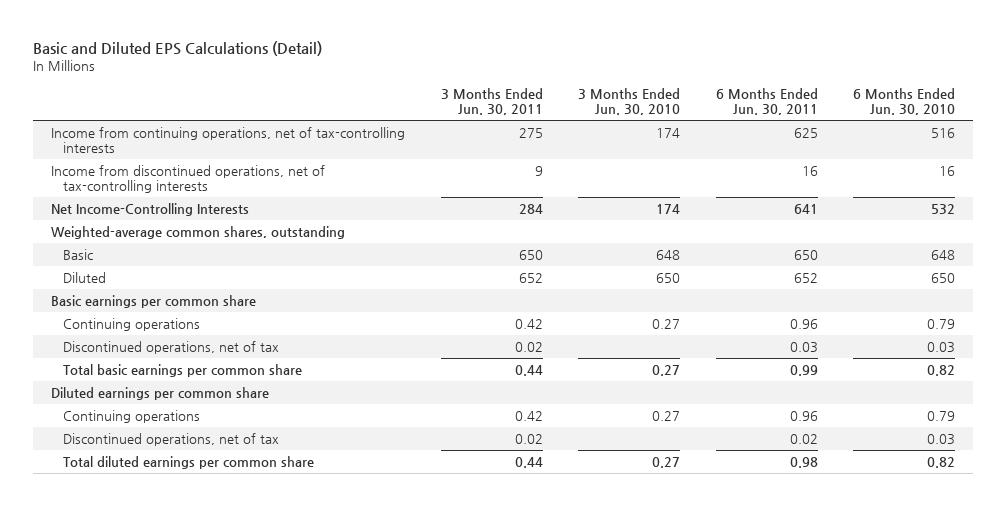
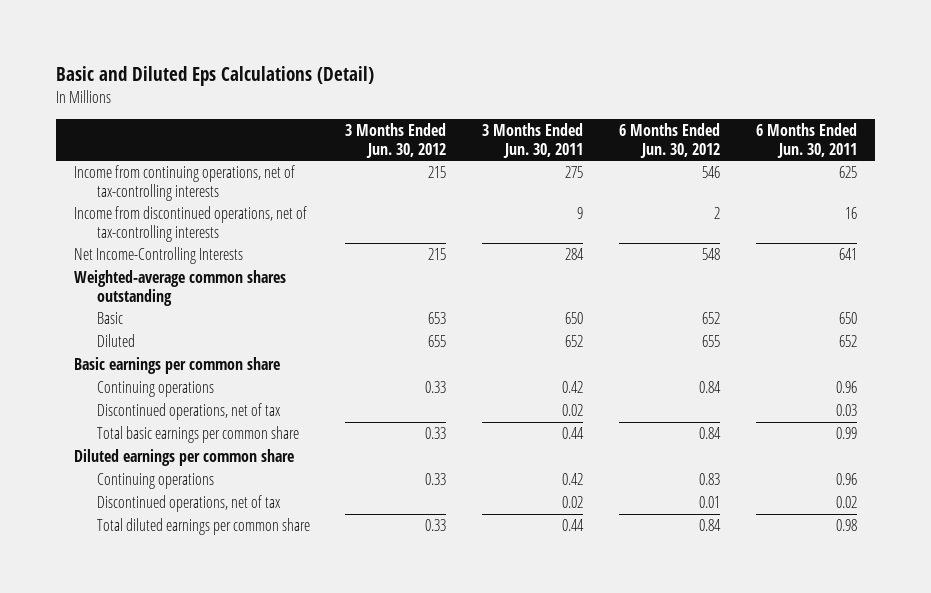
- Basic and Diluted EPS Calculations (Detail)
+ Basic and Diluted Eps Calculations (Detail)
- | 3 Months Ended Jun. 30, 2011 | 3 Months Ended Jun. 30, 2010 | 6 Months Ended Jun. 30, 2011 | 6 Months Ended Jun. 30, 2010
+ | 3 Months Ended Jun. 30, 2012 | 3 Months Ended Jun. 30, 2011 | 6 Months Ended Jun. 30, 2012 | 6 Months Ended Jun. 30, 2011
- Weighted-average common shares, outstanding
+ Weighted-average common shares outstanding

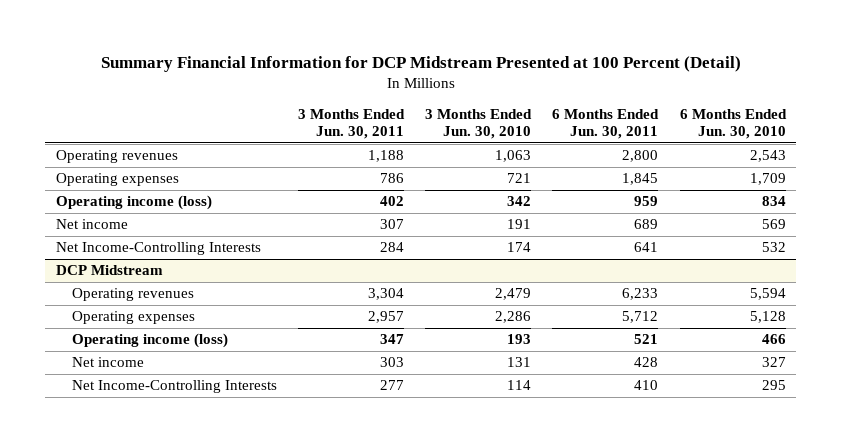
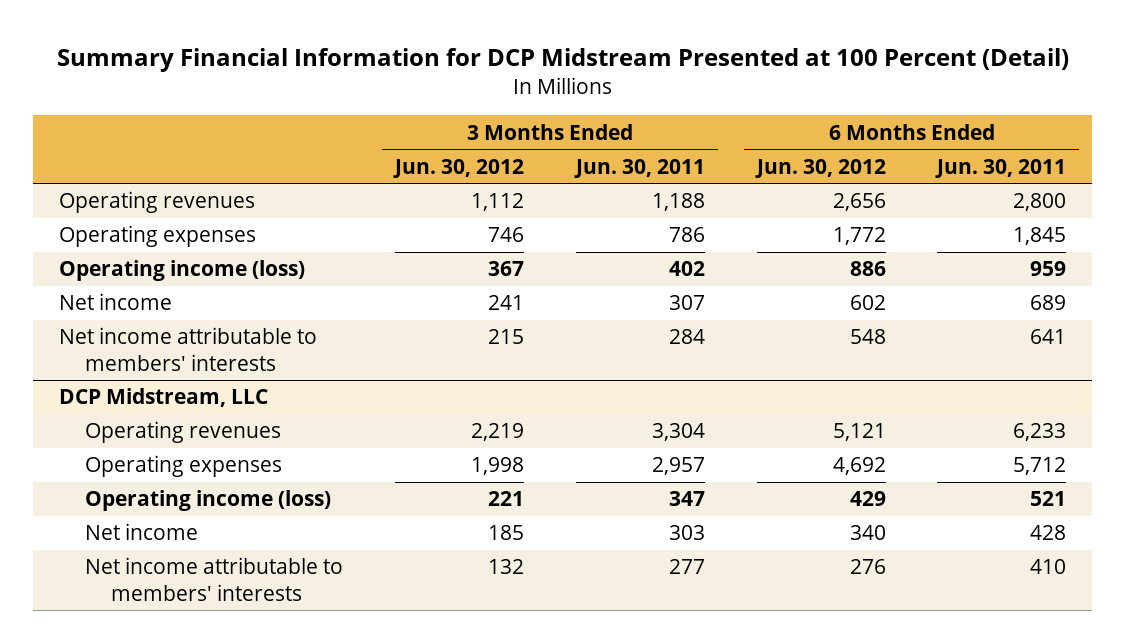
- | 3 Months Ended Jun. 30, 2011 | 3 Months Ended Jun. 30, 2010 | 6 Months Ended Jun. 30, 2011 | 6 Months Ended Jun. 30, 2010
+ | 3 Months Ended Jun. 30, 2012 | 3 Months Ended Jun. 30, 2011 | 6 Months Ended Jun. 30, 2012 | 6 Months Ended Jun. 30, 2011
- Net Income-Controlling Interests | 284 | 174 | 641 | 532
- DCP Midstream
+ Net income attributable to members' interests | 215 | 284 | 548 | 641
+ DCP Midstream, LLC
- Net Income-Controlling Interests | 277 | 114 | 410 | 295
+ Net income attributable to members' interests | 132 | 277 | 276 | 410

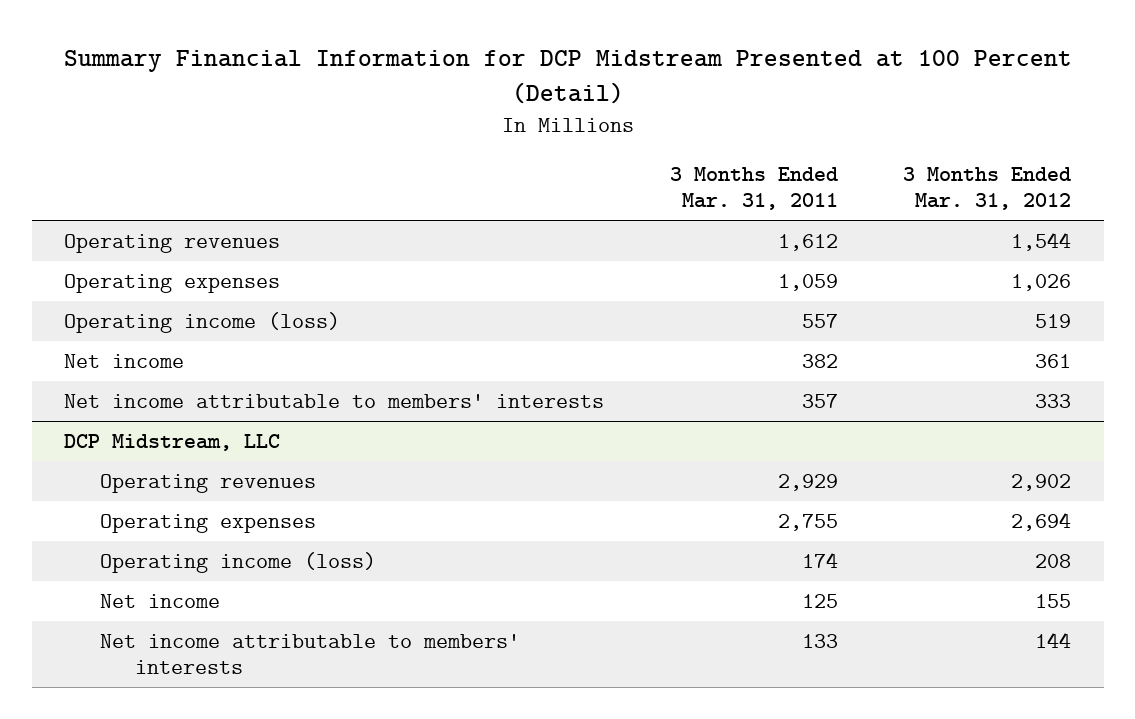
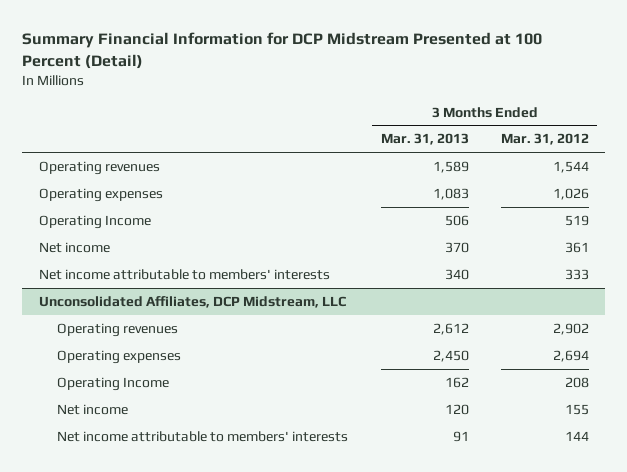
- | 3 Months Ended Mar. 31, 2011 | 3 Months Ended Mar. 31, 2012
+ | 3 Months Ended Mar. 31, 2013 | 3 Months Ended Mar. 31, 2012
- Operating income (loss) | 557 | 519
+ Operating Income | 506 | 519
- DCP Midstream, LLC
+ Unconsolidated Affiliates, DCP Midstream, LLC
- Operating income (loss) | 174 | 208
+ Operating Income | 162 | 208

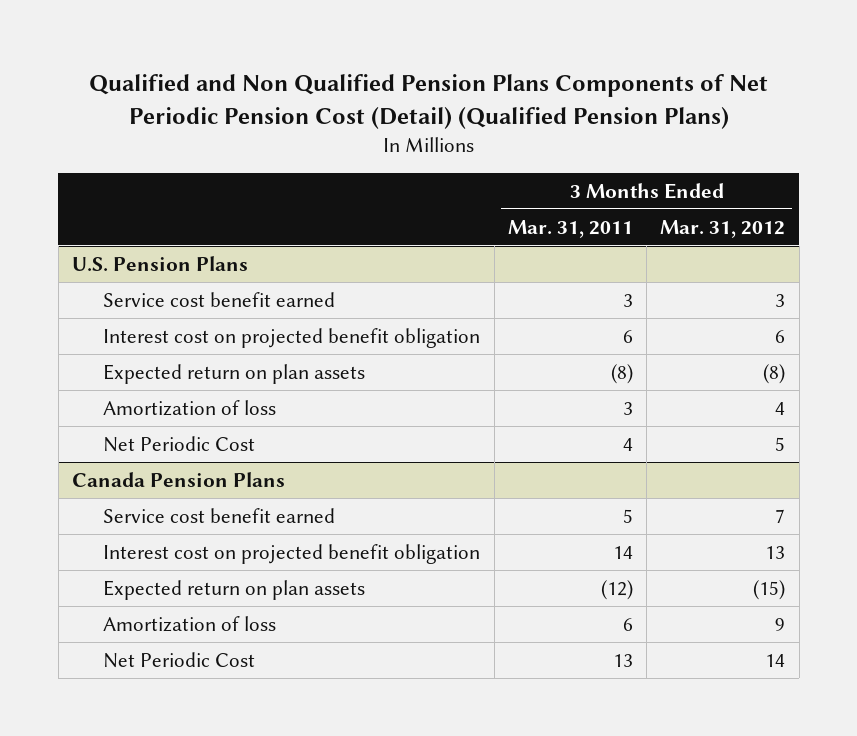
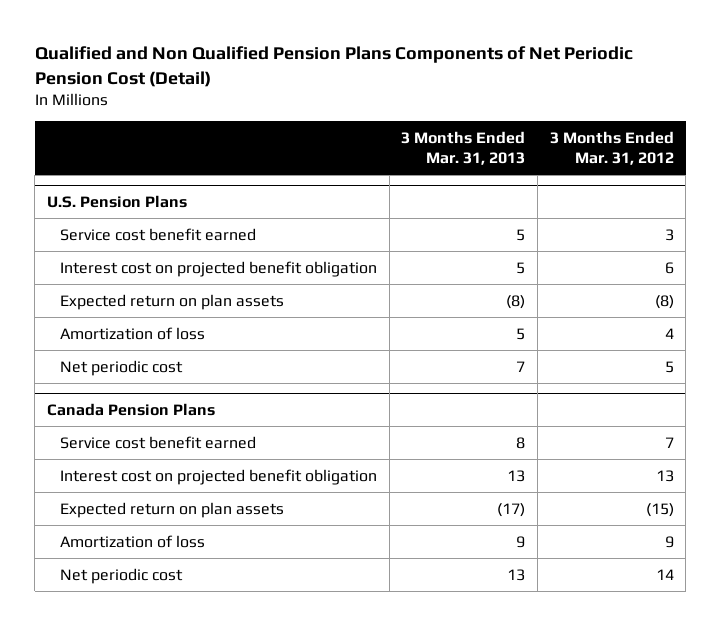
- Qualified and Non Qualified Pension Plans Components of Net Periodic Pension Cost (Detail) (Qualified Pension Plans)
+ Qualified and Non Qualified Pension Plans Components of Net Periodic Pension Cost (Detail)
- | 3 Months Ended Mar. 31, 2011 | 3 Months Ended Mar. 31, 2012
+ | 3 Months Ended Mar. 31, 2013 | 3 Months Ended Mar. 31, 2012
@ U.S. Pension Plans
- Net Periodic Cost | 4 | 5
+ Net periodic cost | 7 | 5
@ Canada Pension Plans
- Net Periodic Cost | 13 | 14
+ Net periodic cost | 13 | 14

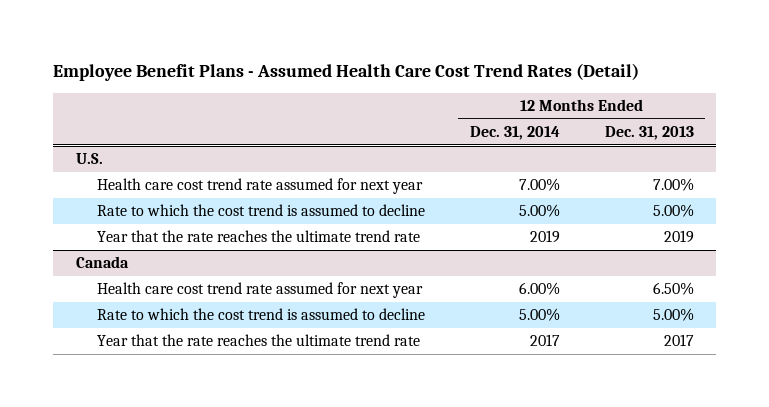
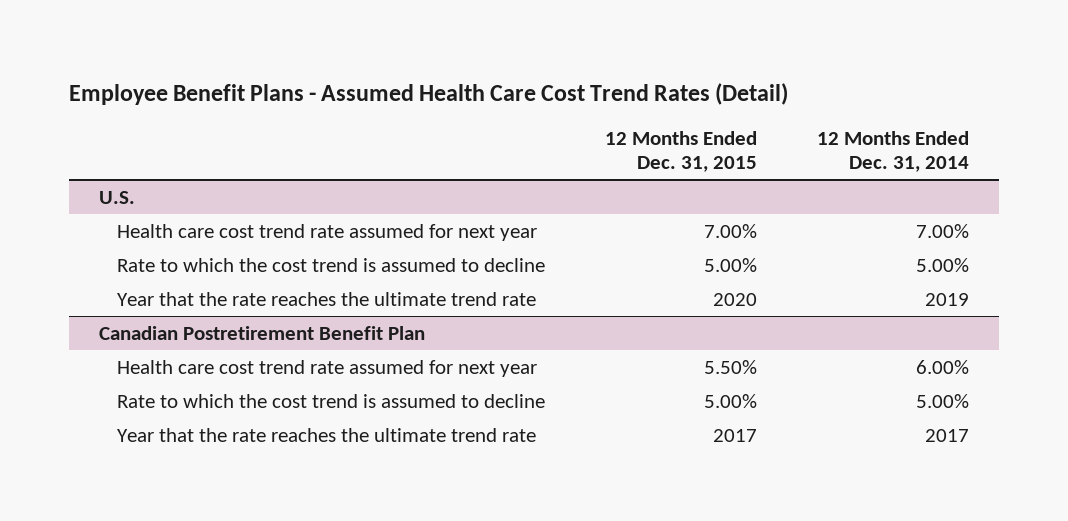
- | 12 Months Ended Dec. 31, 2014 | 12 Months Ended Dec. 31, 2013
+ | 12 Months Ended Dec. 31, 2015 | 12 Months Ended Dec. 31, 2014
- Canada
+ Canadian Postretirement Benefit Plan

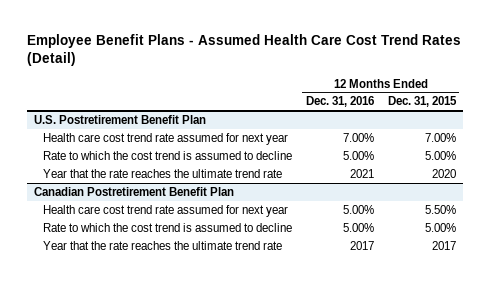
- | 12 Months Ended Dec. 31, 2015 | 12 Months Ended Dec. 31, 2014
+ | 12 Months Ended Dec. 31, 2016 | 12 Months Ended Dec. 31, 2015
- U.S.
+ U.S. Postretirement Benefit Plan

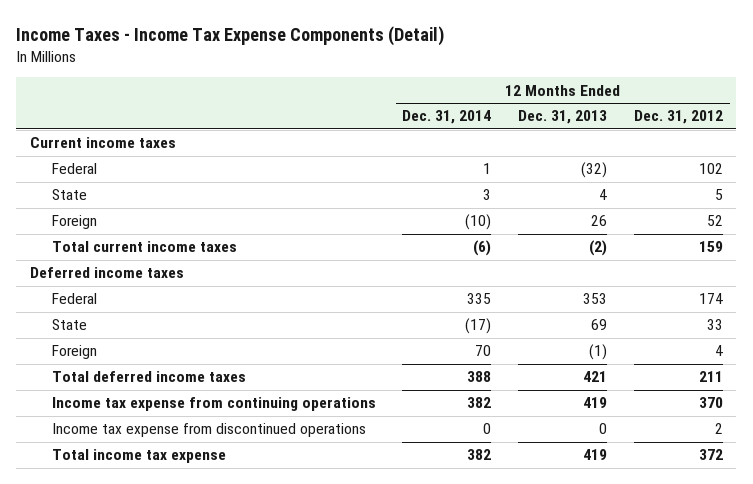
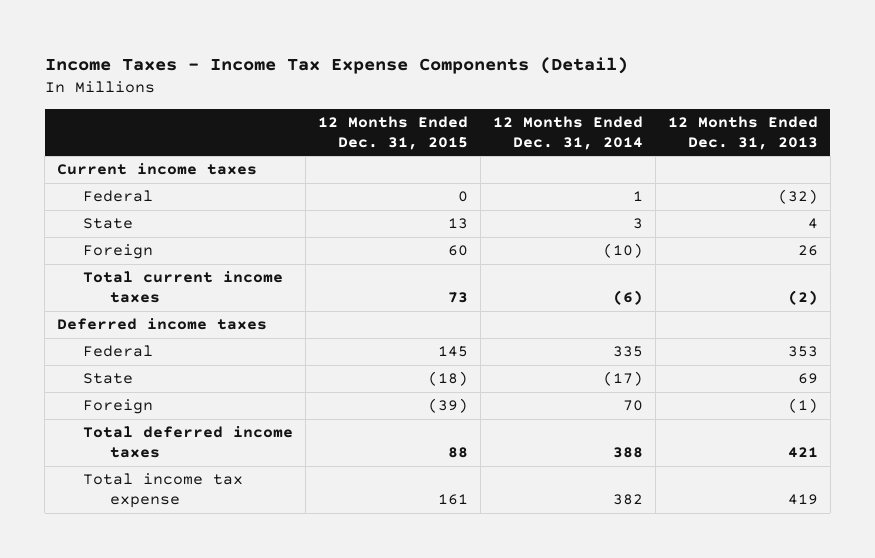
- | 12 Months Ended Dec. 31, 2014 | 12 Months Ended Dec. 31, 2013 | 12 Months Ended Dec. 31, 2012
+ | 12 Months Ended Dec. 31, 2015 | 12 Months Ended Dec. 31, 2014 | 12 Months Ended Dec. 31, 2013
- Income tax expense from continuing operations | 382 | 419 | 370
- Income tax expense from discontinued operations | 0 | 0 | 2

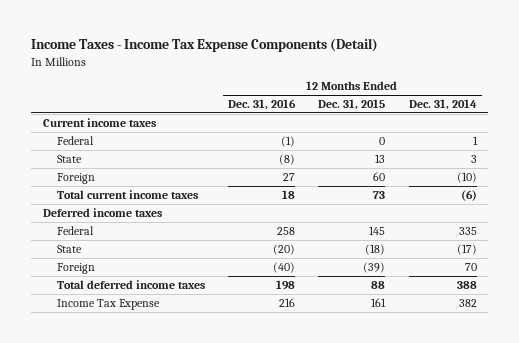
- | 12 Months Ended Dec. 31, 2015 | 12 Months Ended Dec. 31, 2014 | 12 Months Ended Dec. 31, 2013
+ | 12 Months Ended Dec. 31, 2016 | 12 Months Ended Dec. 31, 2015 | 12 Months Ended Dec. 31, 2014
- Total income tax expense | 161 | 382 | 419
+ Income Tax Expense | 216 | 161 | 382

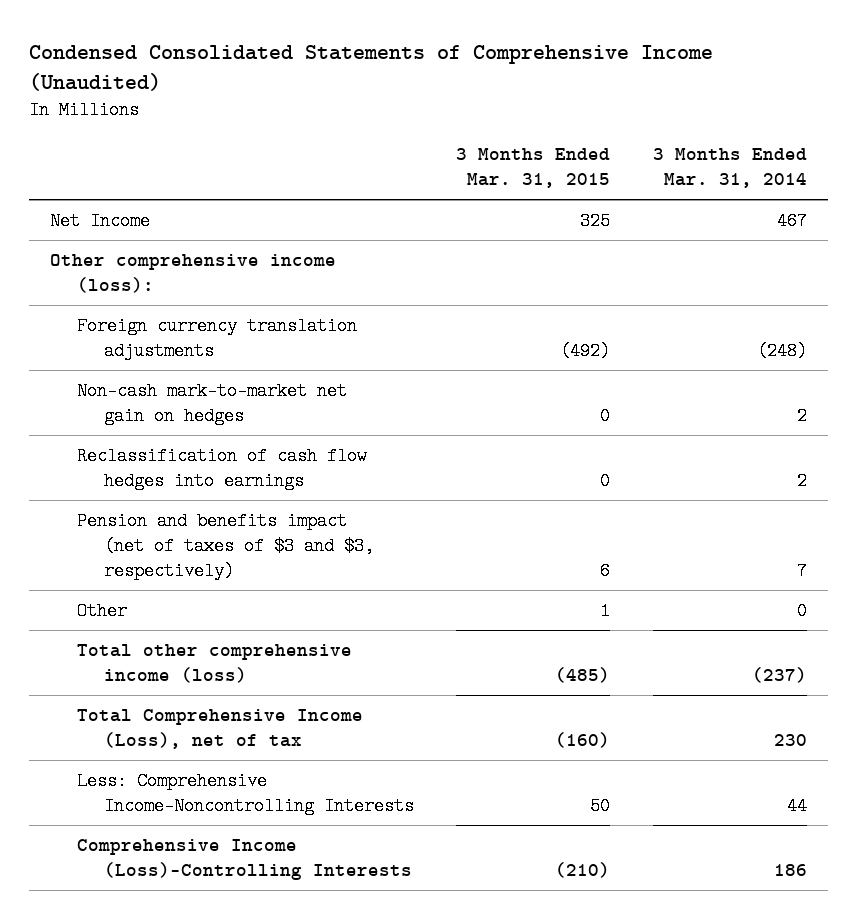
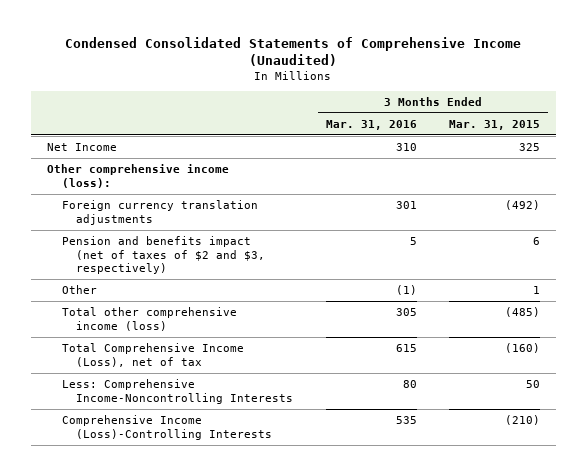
- | 3 Months Ended Mar. 31, 2015 | 3 Months Ended Mar. 31, 2014
+ | 3 Months Ended Mar. 31, 2016 | 3 Months Ended Mar. 31, 2015
- Non-cash mark-to-market net gain on hedges | 0 | 2
- Reclassification of cash flow hedges into earnings | 0 | 2
- Pension and benefits impact (net of taxes of $3 and $3, respectively) | 6 | 7
+ Pension and benefits impact (net of taxes of $2 and $3, respectively) | 5 | 6

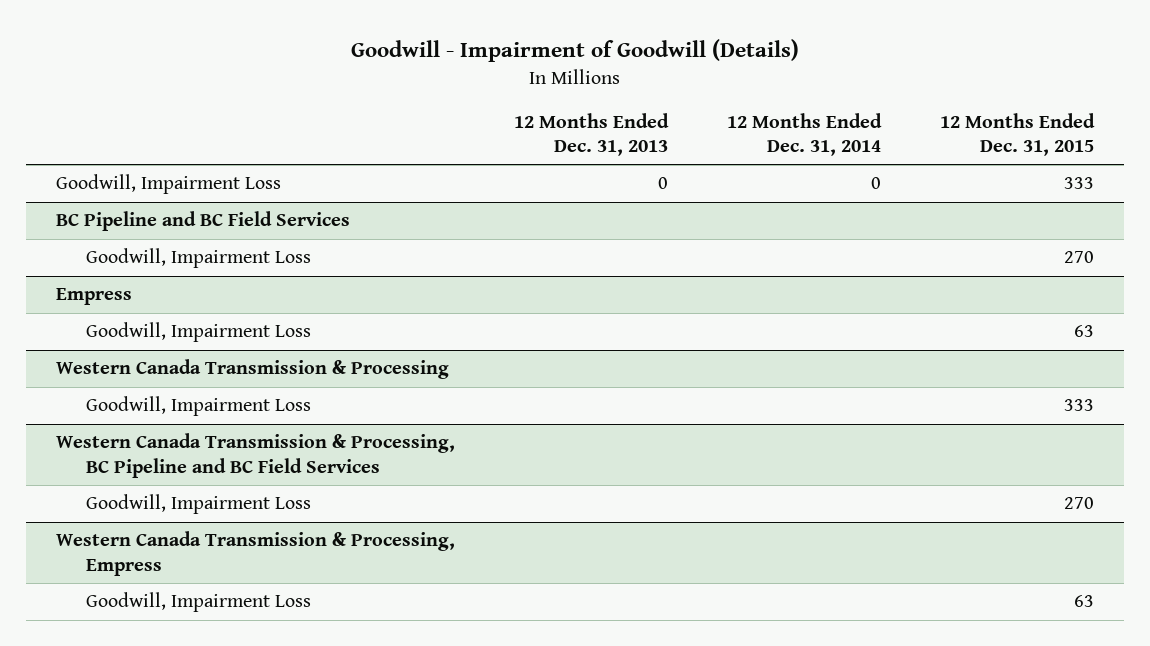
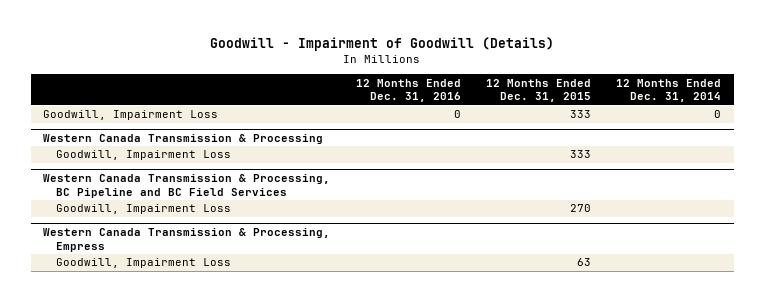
- | 12 Months Ended Dec. 31, 2013 | 12 Months Ended Dec. 31, 2014 | 12 Months Ended Dec. 31, 2015
+ | 12 Months Ended Dec. 31, 2016 | 12 Months Ended Dec. 31, 2015 | 12 Months Ended Dec. 31, 2014
- BC Pipeline and BC Field Services
- Goodwill, Impairment Loss | | | 270
- Empress
- Goodwill, Impairment Loss | | | 63

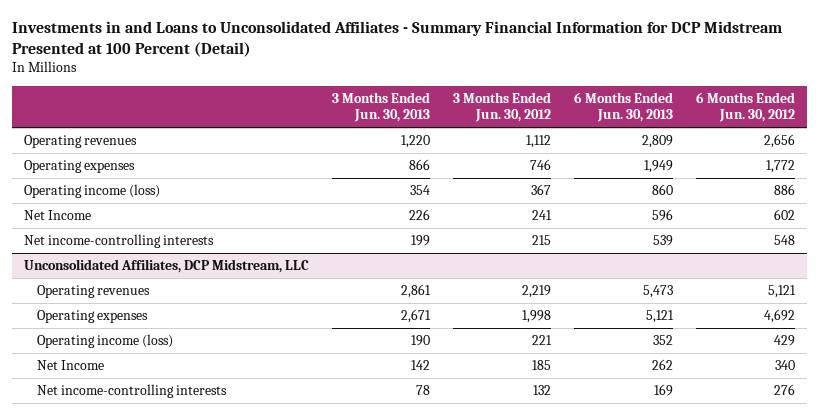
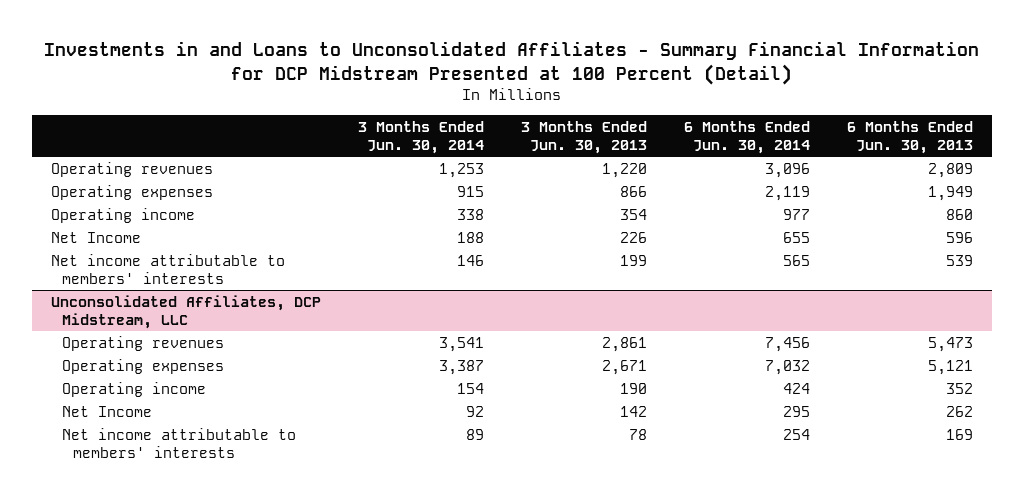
- | 3 Months Ended Jun. 30, 2013 | 3 Months Ended Jun. 30, 2012 | 6 Months Ended Jun. 30, 2013 | 6 Months Ended Jun. 30, 2012
+ | 3 Months Ended Jun. 30, 2014 | 3 Months Ended Jun. 30, 2013 | 6 Months Ended Jun. 30, 2014 | 6 Months Ended Jun. 30, 2013
- Operating income (loss) | 354 | 367 | 860 | 886
+ Operating income | 338 | 354 | 977 | 860
- Net income-controlling interests | 199 | 215 | 539 | 548
+ Net income attributable to members' interests | 146 | 199 | 565 | 539
@ Unconsolidated Affiliates, DCP Midstream, LLC
- Operating income (loss) | 190 | 221 | 352 | 429
+ Operating income | 154 | 190 | 424 | 352
- Net income-controlling interests | 78 | 132 | 169 | 276
+ Net income attributable to members' interests | 89 | 78 | 254 | 169

